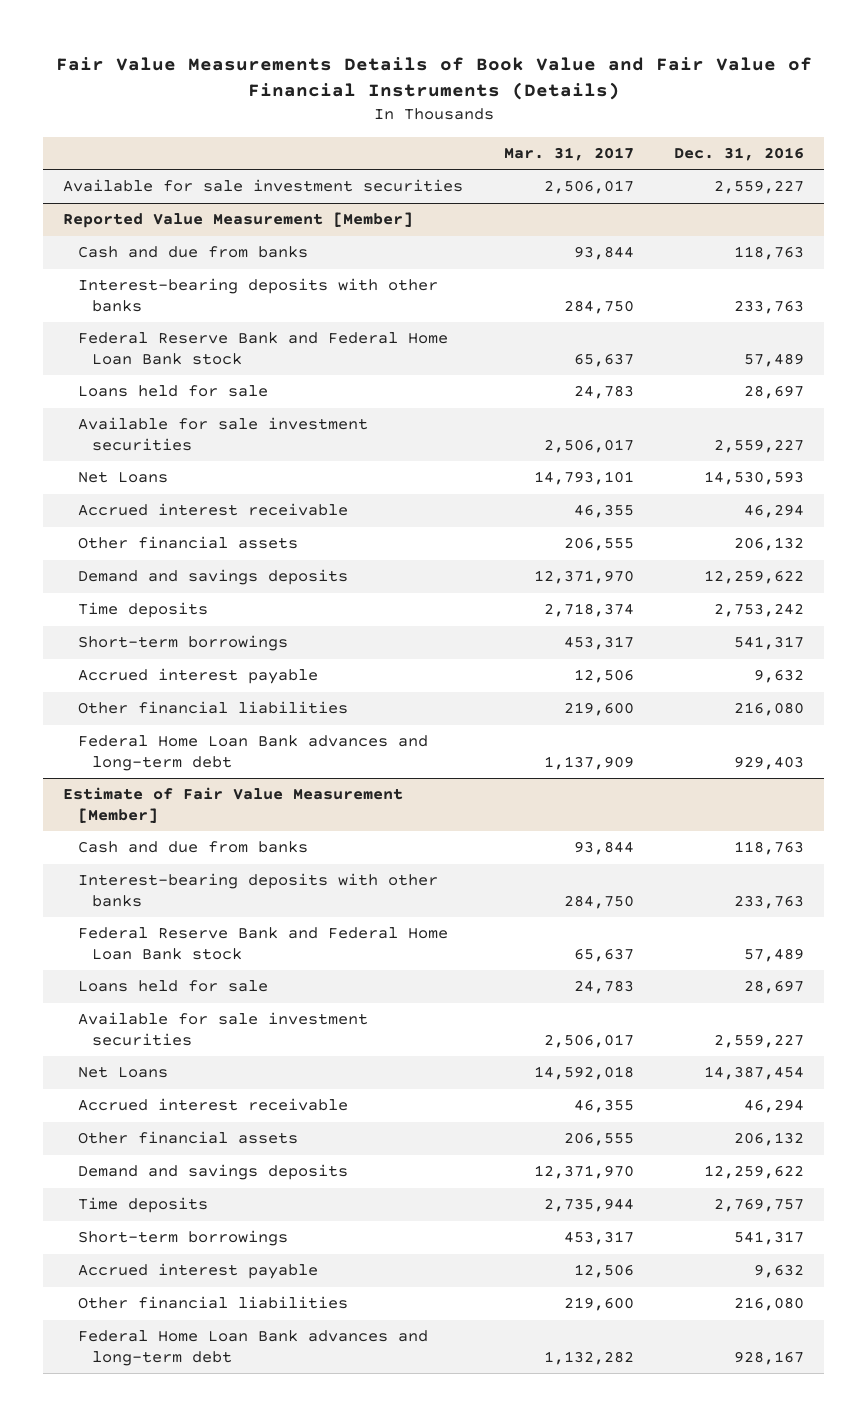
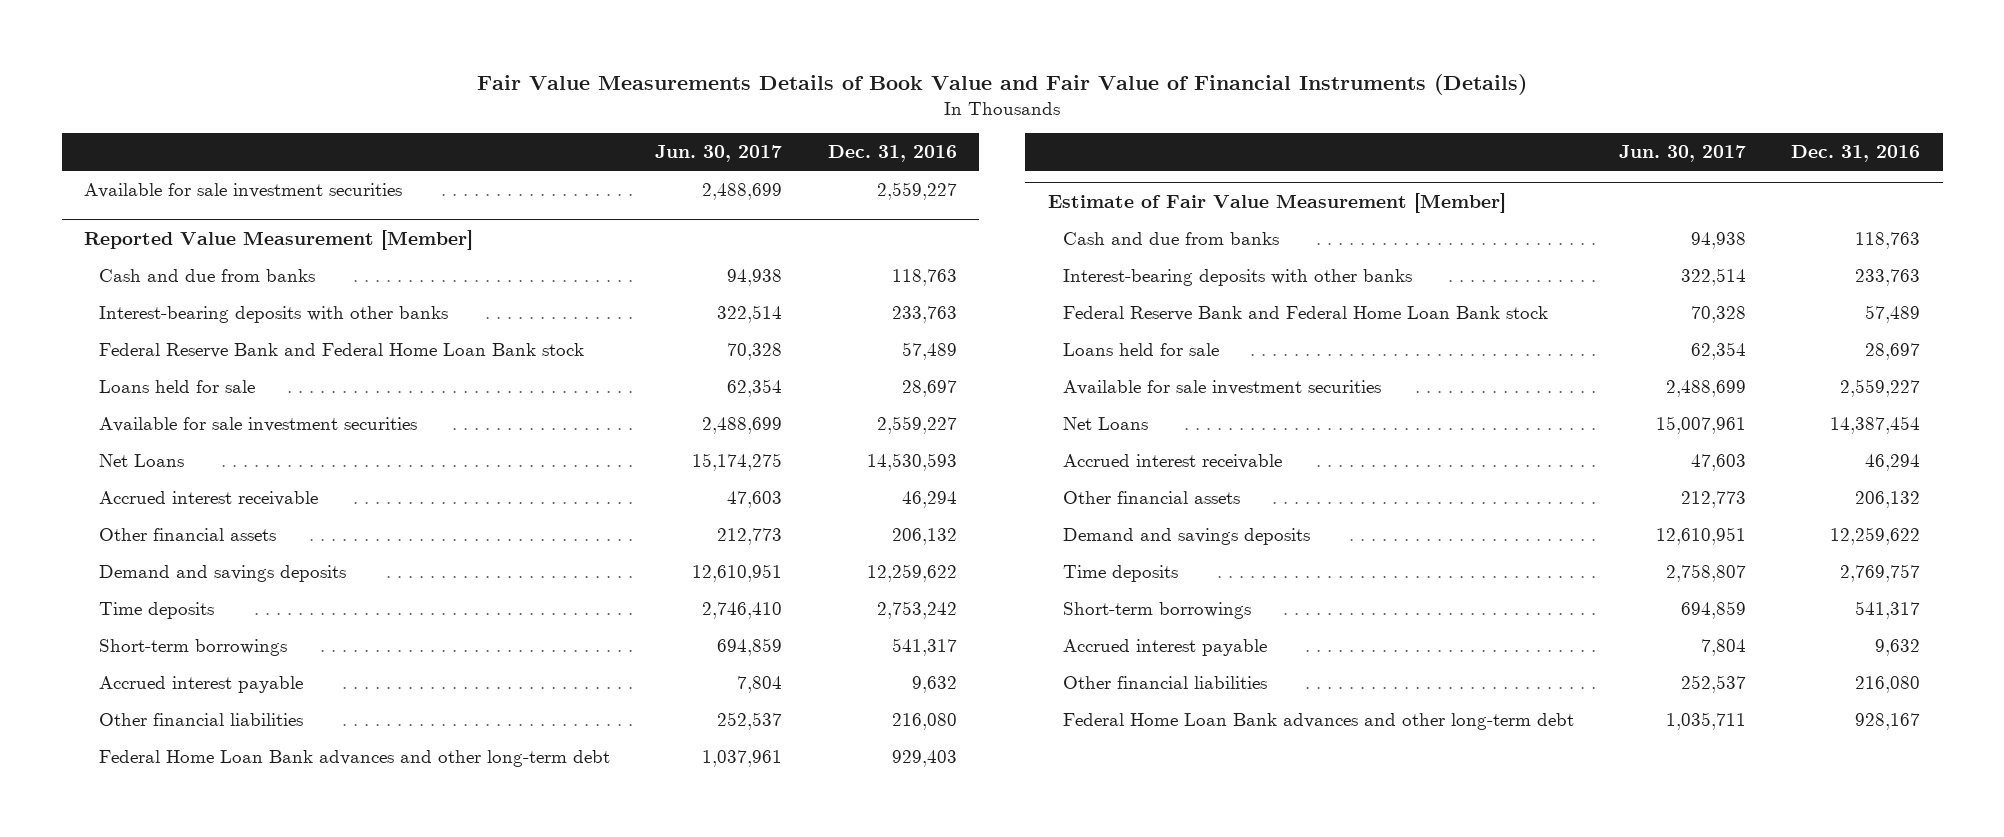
- | Mar. 31, 2017 | Dec. 31, 2016
+ | Jun. 30, 2017 | Dec. 31, 2016
@ Reported Value Measurement [Member]
- Federal Home Loan Bank advances and long-term debt | 1,137,909 | 929,403
+ Federal Home Loan Bank advances and other long-term debt | 1,037,961 | 929,403
@ Estimate of Fair Value Measurement [Member]
- Federal Home Loan Bank advances and long-term debt | 1,132,282 | 928,167
+ Federal Home Loan Bank advances and other long-term debt | 1,035,711 | 928,167

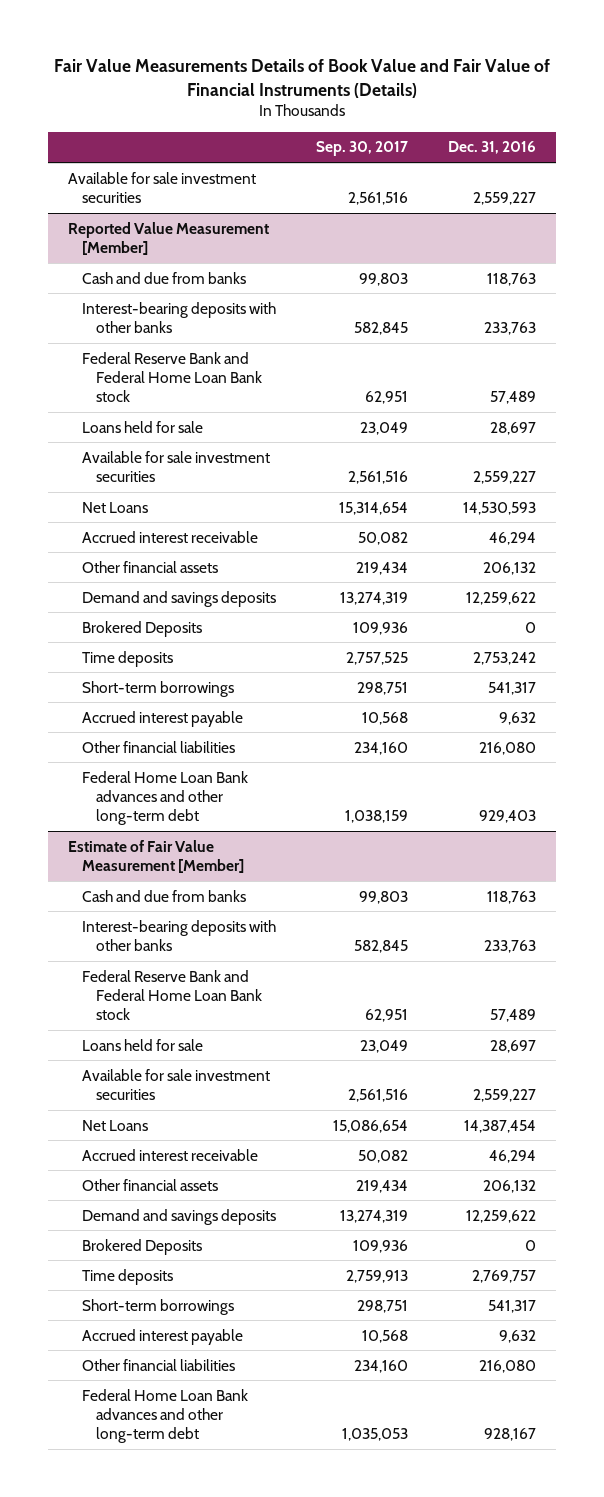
- | Jun. 30, 2017 | Dec. 31, 2016
+ | Sep. 30, 2017 | Dec. 31, 2016
@ Reported Value Measurement [Member]
+ Brokered Deposits | 109,936 | 0
@ Estimate of Fair Value Measurement [Member]
+ Brokered Deposits | 109,936 | 0

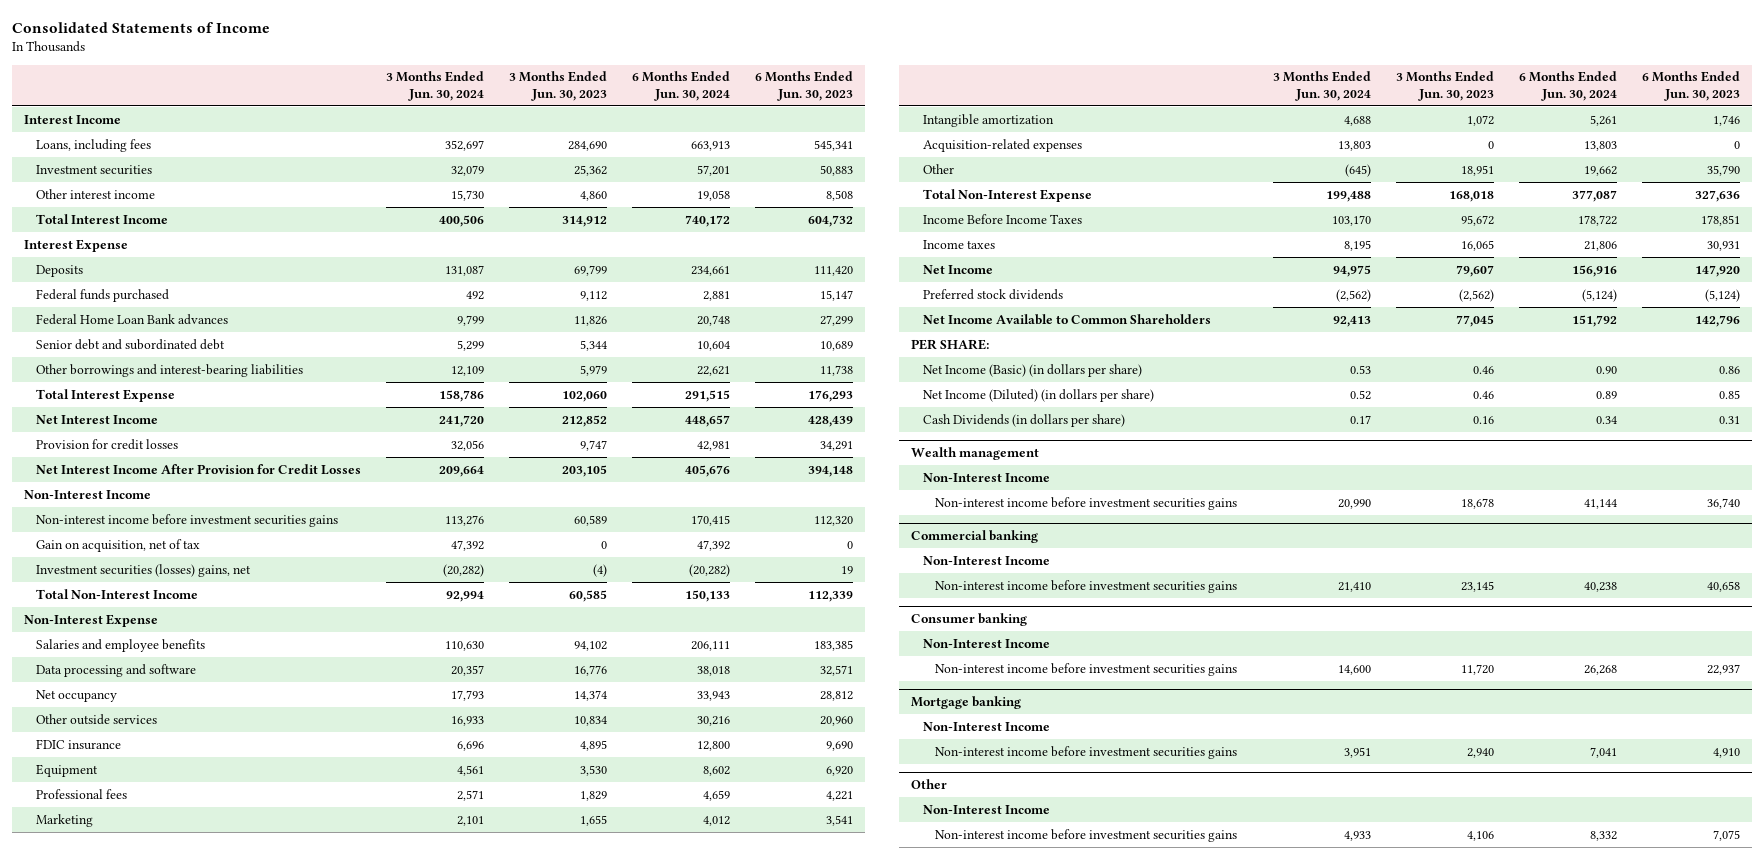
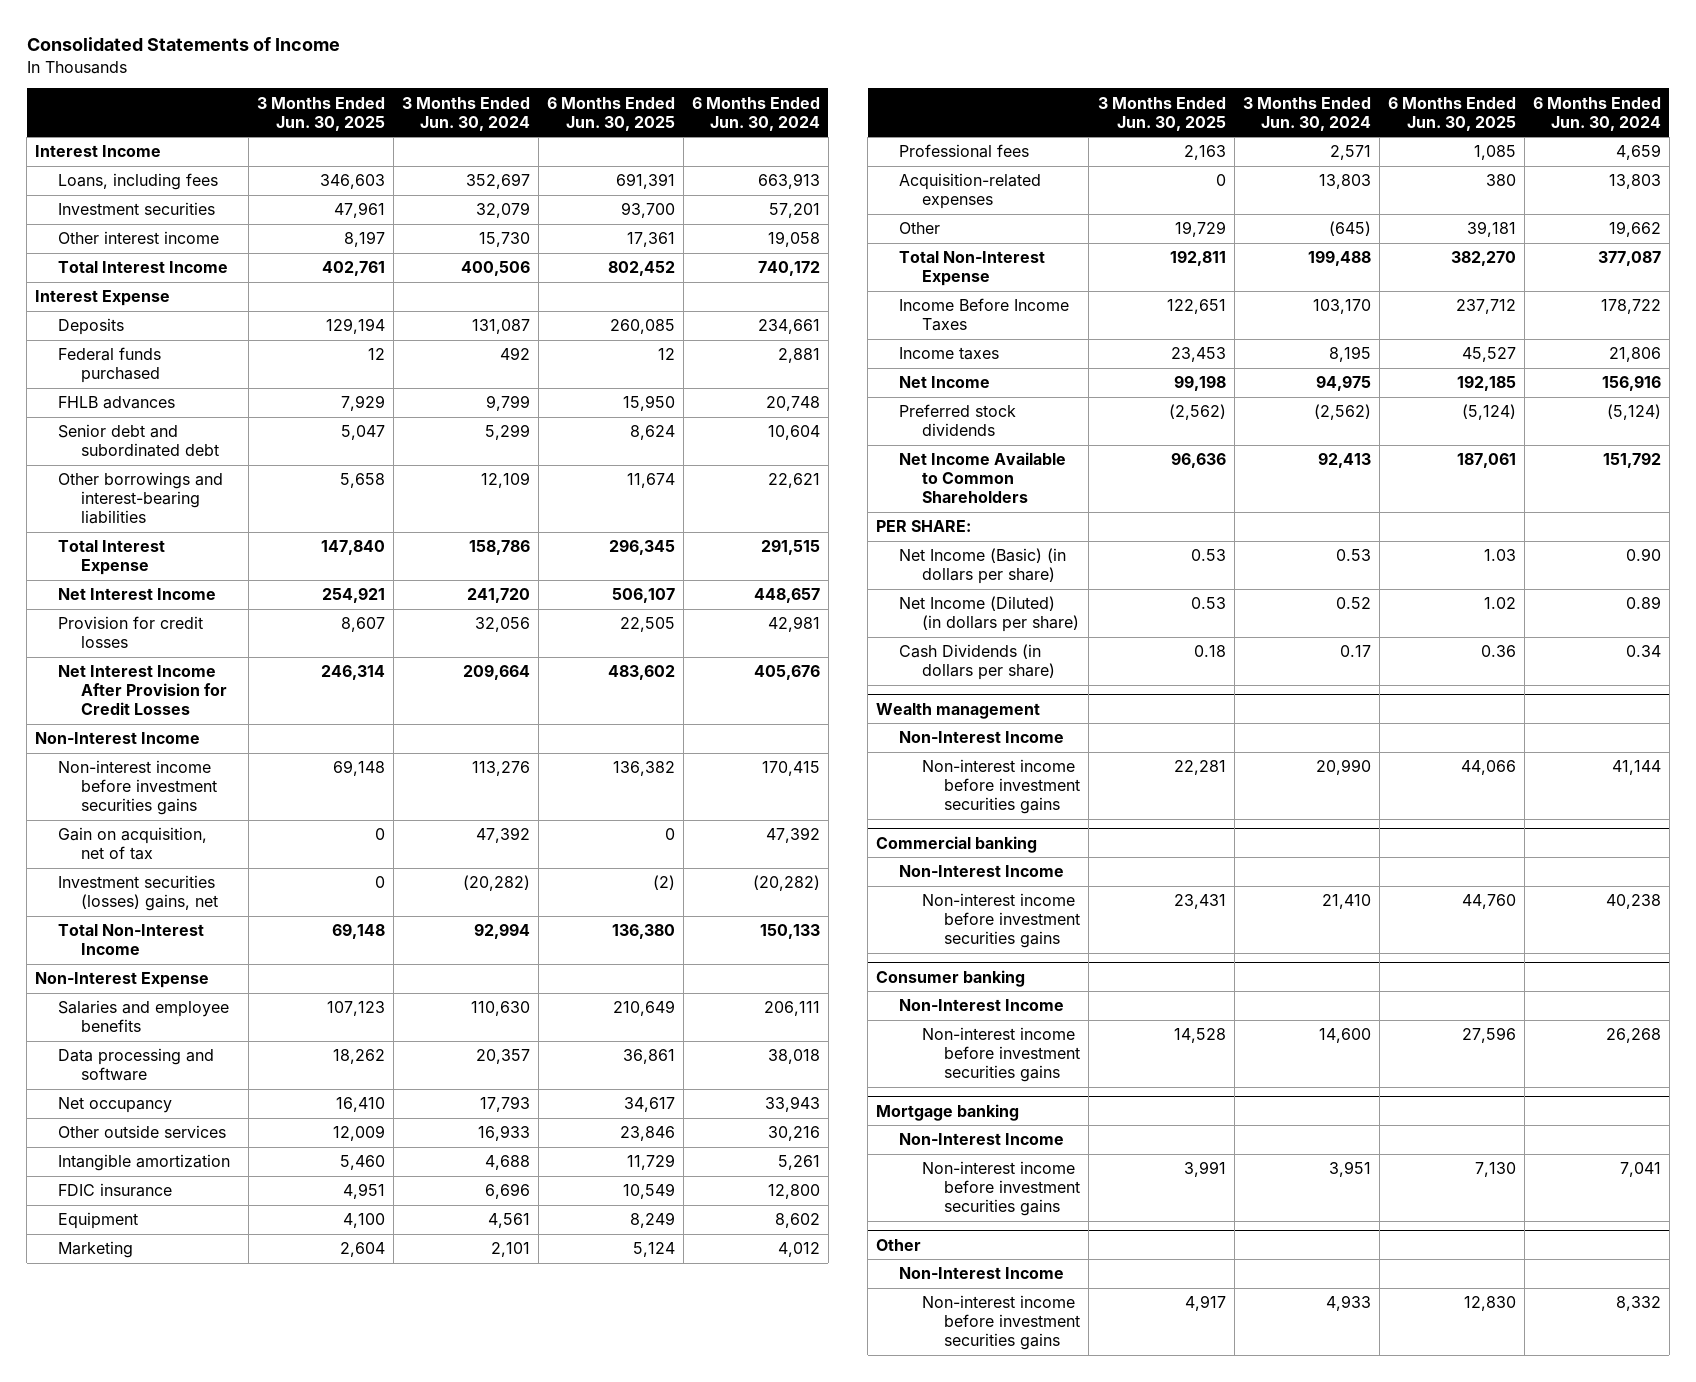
- | 3 Months Ended Jun. 30, 2024 | 3 Months Ended Jun. 30, 2023 | 6 Months Ended Jun. 30, 2024 | 6 Months Ended Jun. 30, 2023
+ | 3 Months Ended Jun. 30, 2025 | 3 Months Ended Jun. 30, 2024 | 6 Months Ended Jun. 30, 2025 | 6 Months Ended Jun. 30, 2024
- Federal Home Loan Bank advances | 9,799 | 11,826 | 20,748 | 27,299
+ FHLB advances | 7,929 | 9,799 | 15,950 | 20,748
moved up: Intangible amortization | 5,460 | 4,688 | 11,729 | 5,261
moved down: Professional fees | 2,163 | 2,571 | 1,085 | 4,659

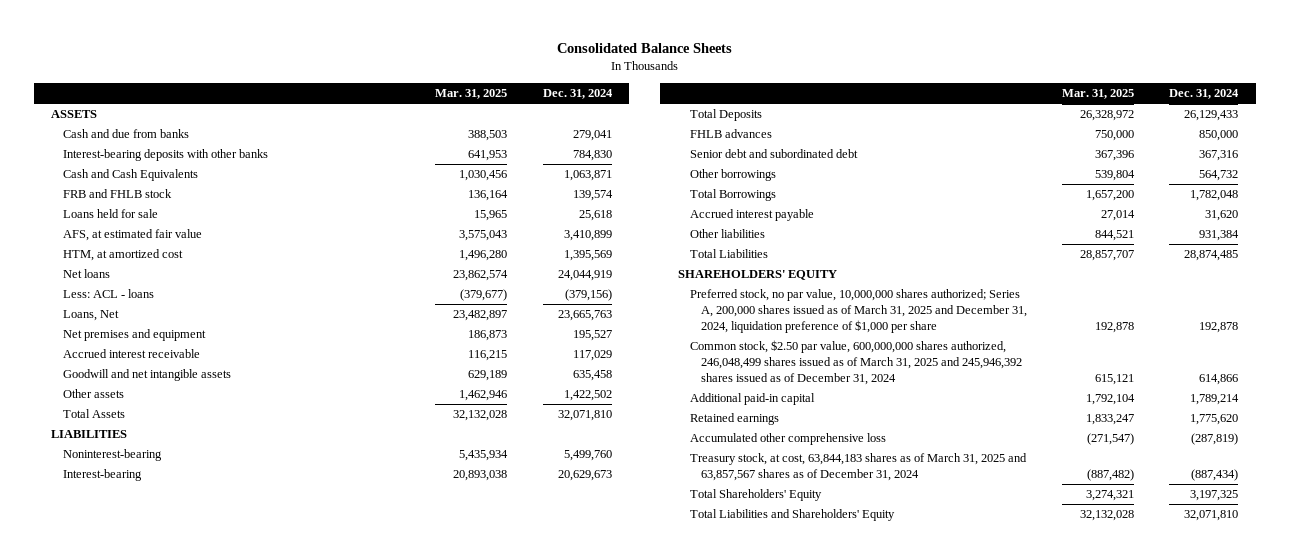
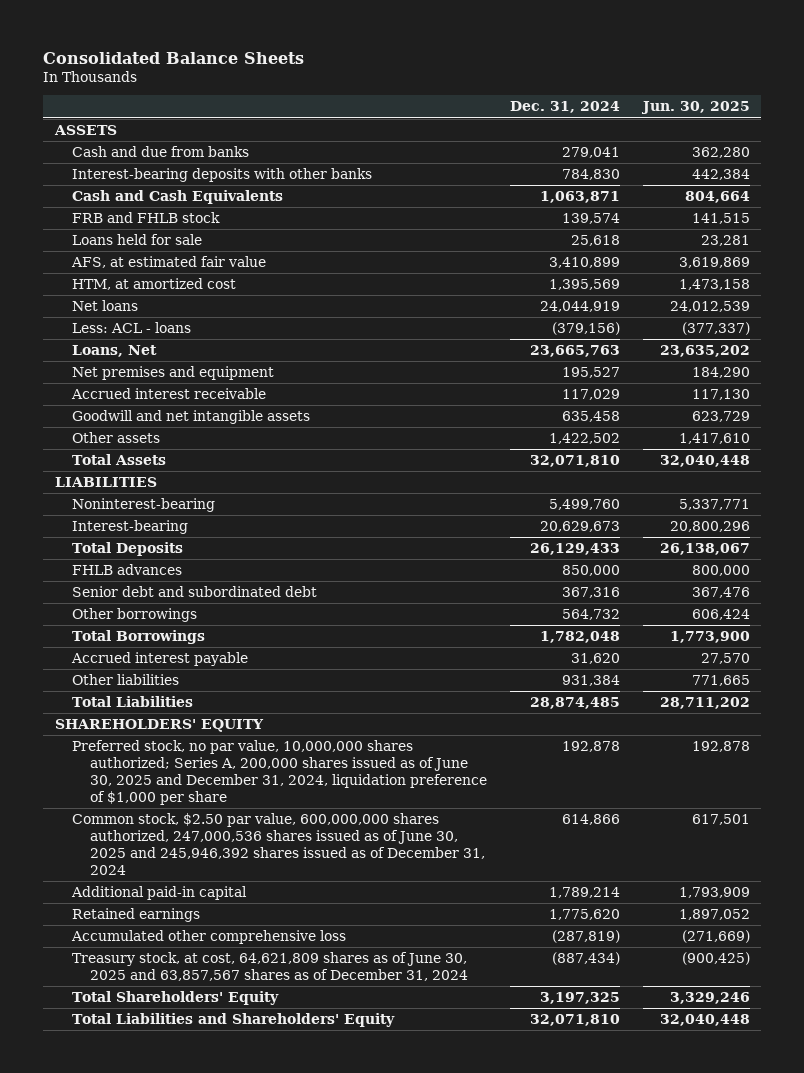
- | Mar. 31, 2025 | Dec. 31, 2024
+ | Dec. 31, 2024 | Jun. 30, 2025
- Preferred stock, no par value, 10,000,000 shares authorized; Series A, 200,000 shares issued as of March 31, 2025 and December 31, 2024, liquidation preference of $1,000 per share | 192,878 | 192,878
- Common stock, $2.50 par value, 600,000,000 shares authorized, 246,048,499 shares issued as of March 31, 2025 and 245,946,392 shares issued as of December 31, 2024 | 615,121 | 614,866
+ Preferred stock, no par value, 10,000,000 shares authorized; Series A, 200,000 shares issued as of June 30, 2025 and December 31, 2024, liquidation preference of $1,000 per share | 192,878 | 192,878
+ Common stock, $2.50 par value, 600,000,000 shares authorized, 247,000,536 shares issued as of June 30, 2025 and 245,946,392 shares issued as of December 31, 2024 | 614,866 | 617,501
- Treasury stock, at cost, 63,844,183 shares as of March 31, 2025 and 63,857,567 shares as of December 31, 2024 | (887,482) | (887,434)
+ Treasury stock, at cost, 64,621,809 shares as of June 30, 2025 and 63,857,567 shares as of December 31, 2024 | (887,434) | (900,425)

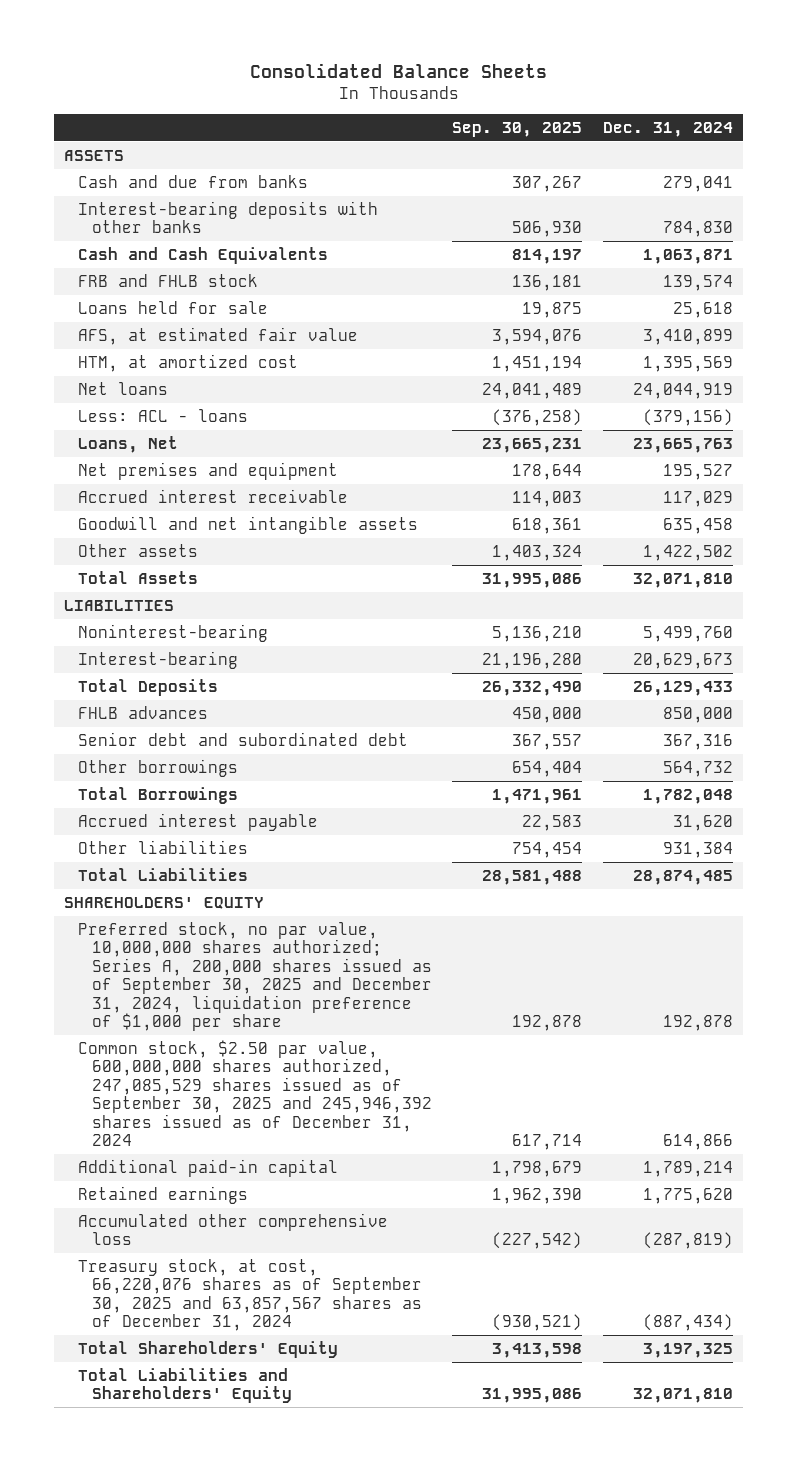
- | Dec. 31, 2024 | Jun. 30, 2025
+ | Sep. 30, 2025 | Dec. 31, 2024
- Preferred stock, no par value, 10,000,000 shares authorized; Series A, 200,000 shares issued as of June 30, 2025 and December 31, 2024, liquidation preference of $1,000 per share | 192,878 | 192,878
- Common stock, $2.50 par value, 600,000,000 shares authorized, 247,000,536 shares issued as of June 30, 2025 and 245,946,392 shares issued as of December 31, 2024 | 614,866 | 617,501
+ Preferred stock, no par value, 10,000,000 shares authorized; Series A, 200,000 shares issued as of September 30, 2025 and December 31, 2024, liquidation preference of $1,000 per share | 192,878 | 192,878
+ Common stock, $2.50 par value, 600,000,000 shares authorized, 247,085,529 shares issued as of September 30, 2025 and 245,946,392 shares issued as of December 31, 2024 | 617,714 | 614,866
- Treasury stock, at cost, 64,621,809 shares as of June 30, 2025 and 63,857,567 shares as of December 31, 2024 | (887,434) | (900,425)
+ Treasury stock, at cost, 66,220,076 shares as of September 30, 2025 and 63,857,567 shares as of December 31, 2024 | (930,521) | (887,434)

